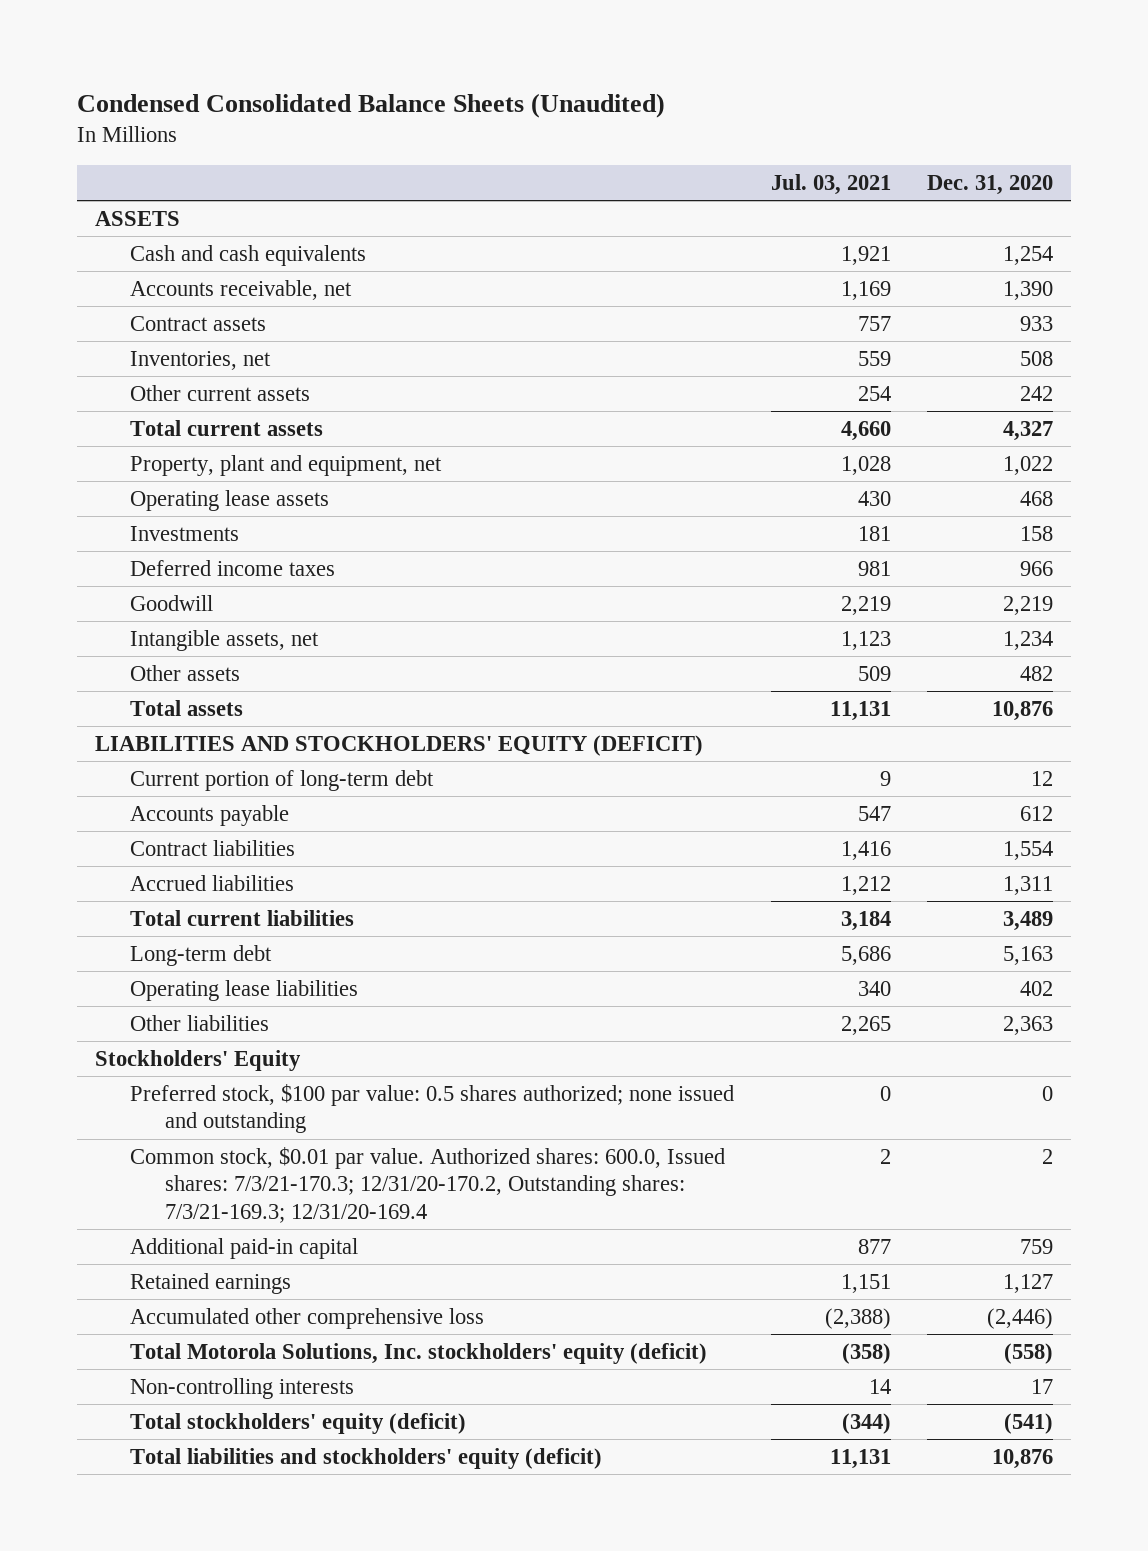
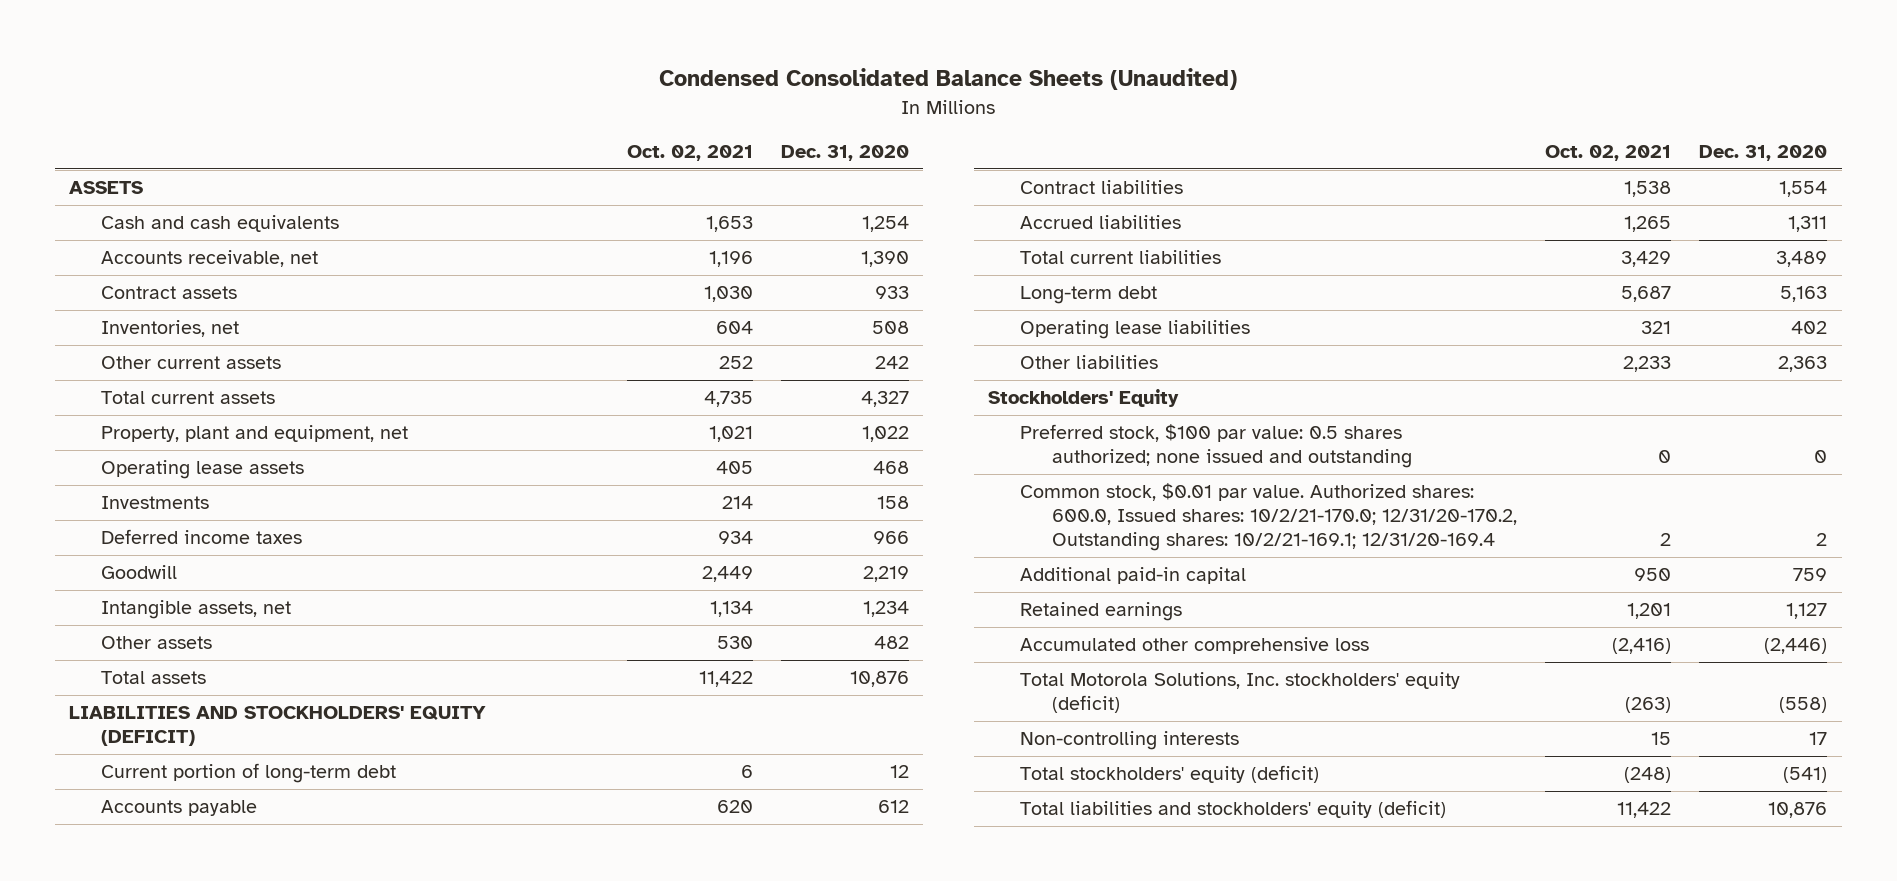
- | Jul. 03, 2021 | Dec. 31, 2020
+ | Oct. 02, 2021 | Dec. 31, 2020
- Common stock, $0.01 par value. Authorized shares: 600.0, Issued shares: 7/3/21-170.3; 12/31/20-170.2, Outstanding shares: 7/3/21-169.3; 12/31/20-169.4 | 2 | 2
+ Common stock, $0.01 par value. Authorized shares: 600.0, Issued shares: 10/2/21-170.0; 12/31/20-170.2, Outstanding shares: 10/2/21-169.1; 12/31/20-169.4 | 2 | 2

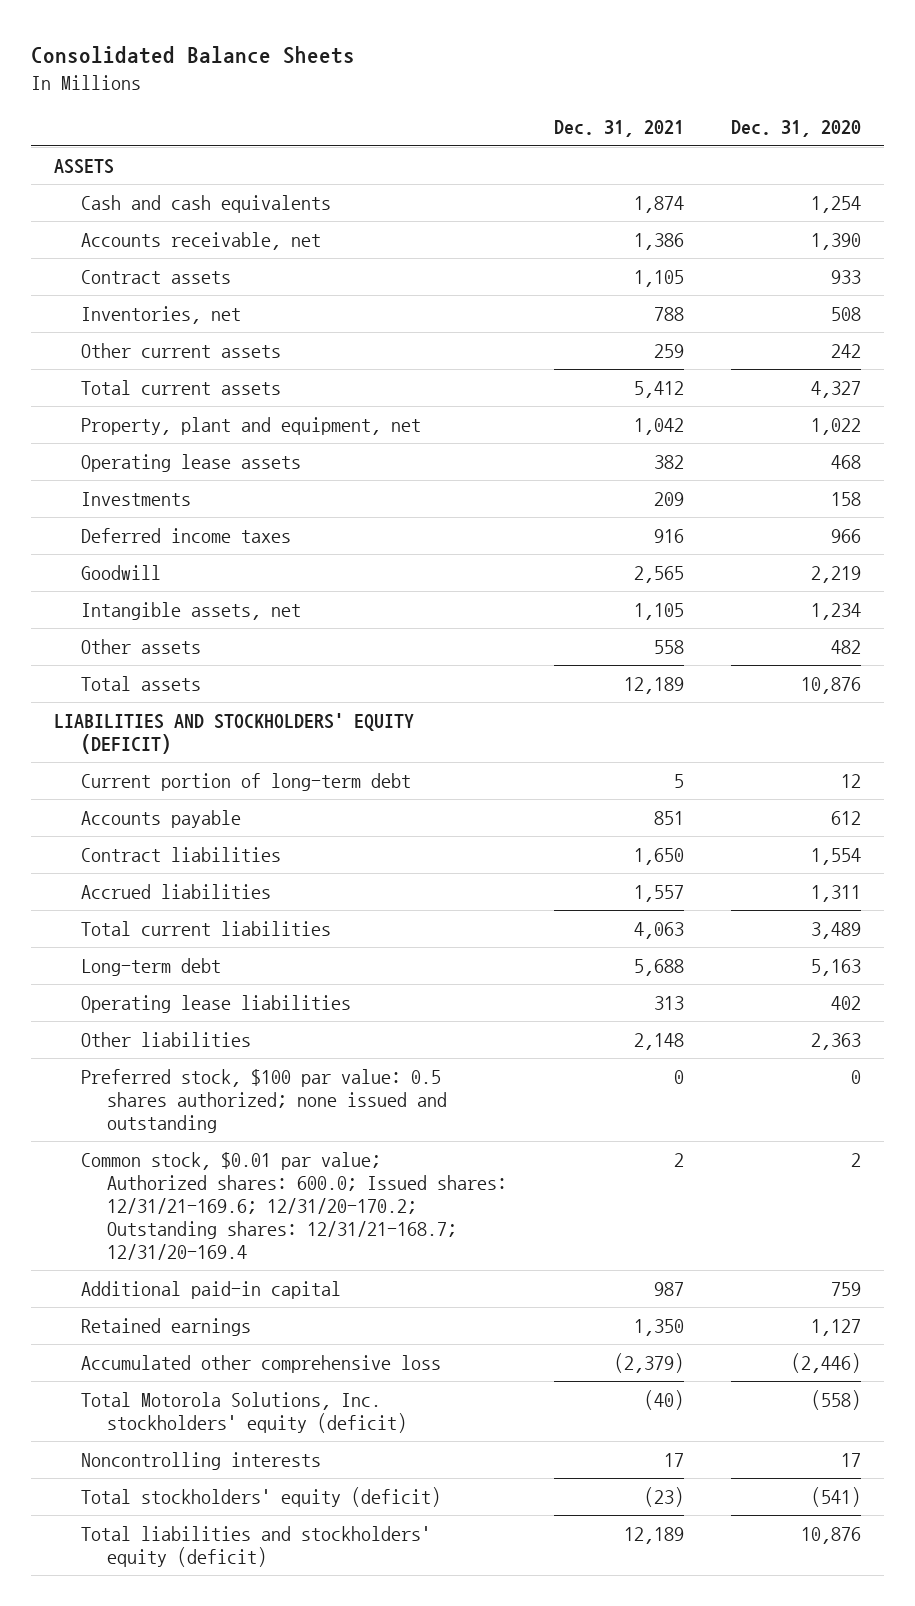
- Condensed Consolidated Balance Sheets (Unaudited)
+ Consolidated Balance Sheets
- | Oct. 02, 2021 | Dec. 31, 2020
+ | Dec. 31, 2021 | Dec. 31, 2020
- Stockholders' Equity
- Common stock, $0.01 par value. Authorized shares: 600.0, Issued shares: 10/2/21-170.0; 12/31/20-170.2, Outstanding shares: 10/2/21-169.1; 12/31/20-169.4 | 2 | 2
+ Common stock, $0.01 par value; Authorized shares: 600.0; Issued shares: 12/31/21-169.6; 12/31/20-170.2; Outstanding shares: 12/31/21-168.7; 12/31/20-169.4 | 2 | 2
- Non-controlling interests | 15 | 17
+ Noncontrolling interests | 17 | 17

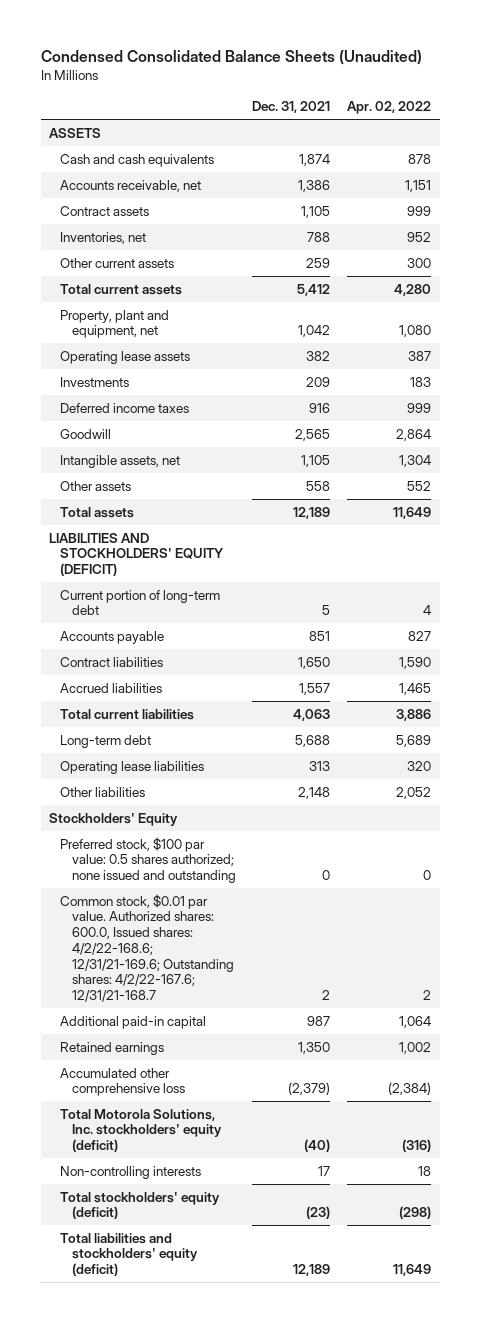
- Consolidated Balance Sheets
+ Condensed Consolidated Balance Sheets (Unaudited)
- | Dec. 31, 2021 | Dec. 31, 2020
+ | Dec. 31, 2021 | Apr. 02, 2022
+ Stockholders' Equity
- Common stock, $0.01 par value; Authorized shares: 600.0; Issued shares: 12/31/21-169.6; 12/31/20-170.2; Outstanding shares: 12/31/21-168.7; 12/31/20-169.4 | 2 | 2
+ Common stock, $0.01 par value. Authorized shares: 600.0, Issued shares: 4/2/22-168.6; 12/31/21-169.6; Outstanding shares: 4/2/22-167.6; 12/31/21-168.7 | 2 | 2
- Noncontrolling interests | 17 | 17
+ Non-controlling interests | 17 | 18

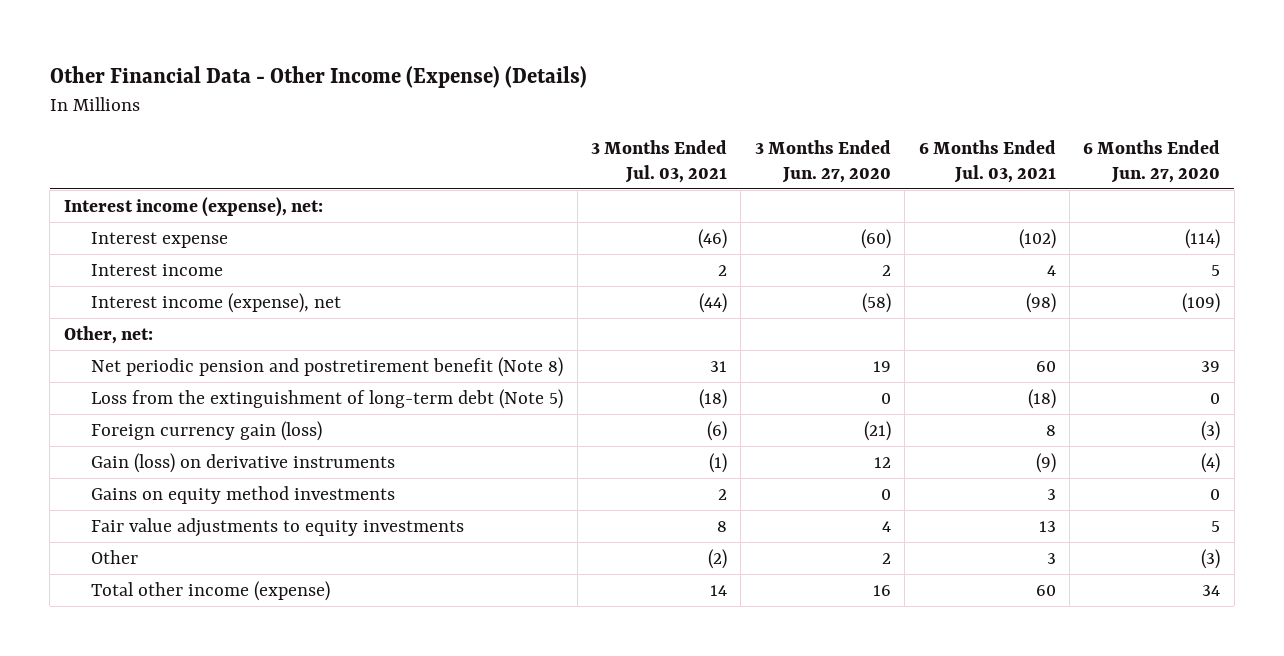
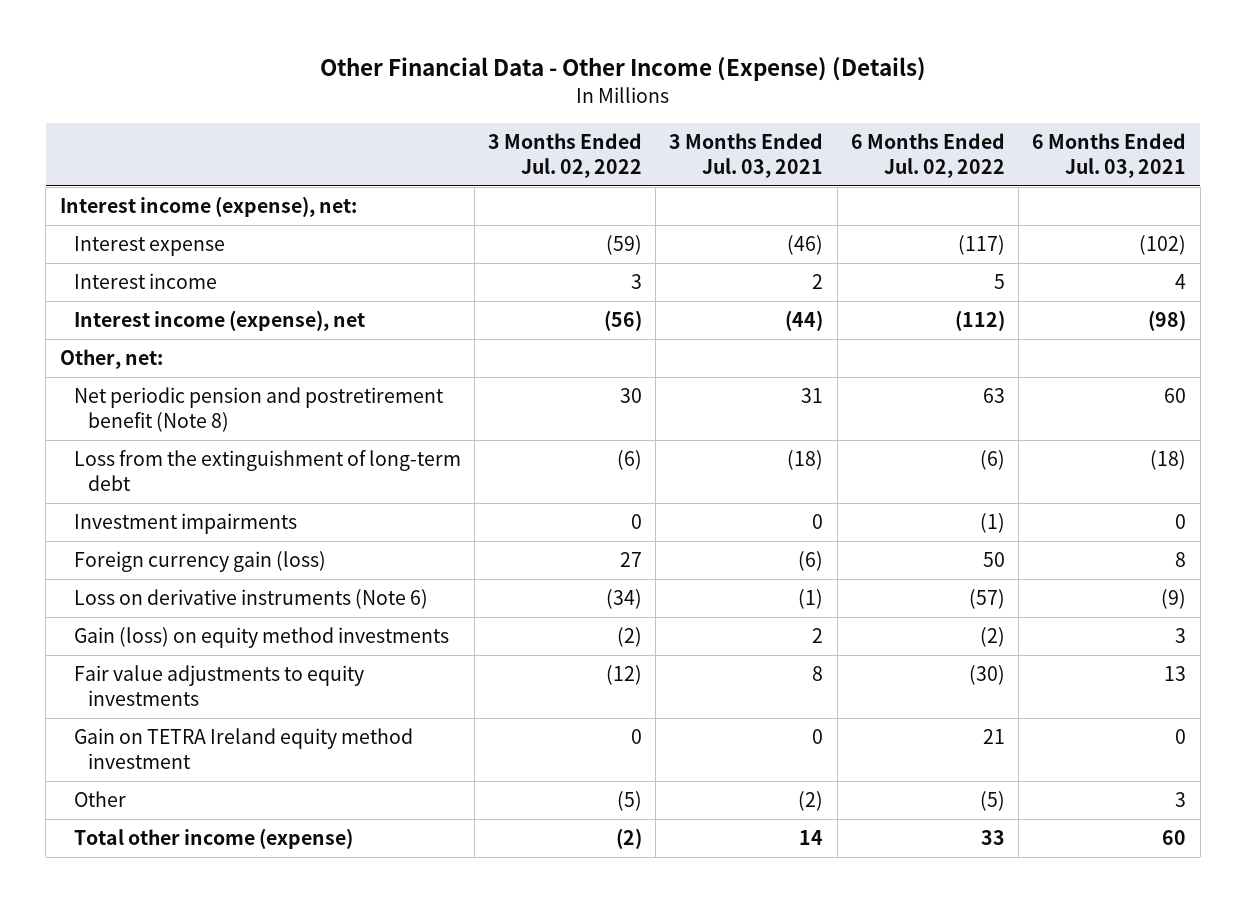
- | 3 Months Ended Jul. 03, 2021 | 3 Months Ended Jun. 27, 2020 | 6 Months Ended Jul. 03, 2021 | 6 Months Ended Jun. 27, 2020
+ | 3 Months Ended Jul. 02, 2022 | 3 Months Ended Jul. 03, 2021 | 6 Months Ended Jul. 02, 2022 | 6 Months Ended Jul. 03, 2021
- Loss from the extinguishment of long-term debt (Note 5) | (18) | 0 | (18) | 0
+ Loss from the extinguishment of long-term debt | (6) | (18) | (6) | (18)
+ Investment impairments | 0 | 0 | (1) | 0
- Gain (loss) on derivative instruments | (1) | 12 | (9) | (4)
- Gains on equity method investments | 2 | 0 | 3 | 0
+ Loss on derivative instruments (Note 6) | (34) | (1) | (57) | (9)
+ Gain (loss) on equity method investments | (2) | 2 | (2) | 3
+ Gain on TETRA Ireland equity method investment | 0 | 0 | 21 | 0

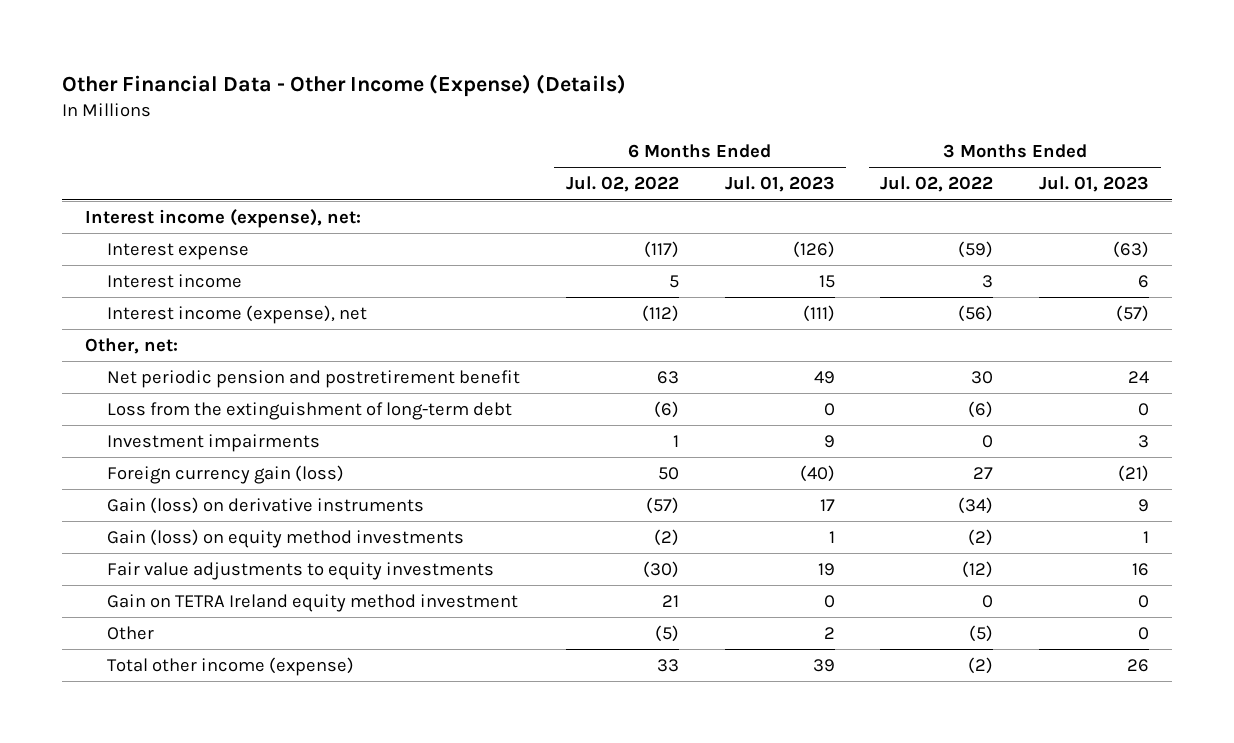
- | 3 Months Ended Jul. 02, 2022 | 3 Months Ended Jul. 03, 2021 | 6 Months Ended Jul. 02, 2022 | 6 Months Ended Jul. 03, 2021
+ | 6 Months Ended Jul. 02, 2022 | 6 Months Ended Jul. 01, 2023 | 3 Months Ended Jul. 02, 2022 | 3 Months Ended Jul. 01, 2023
- Net periodic pension and postretirement benefit (Note 8) | 30 | 31 | 63 | 60
+ Net periodic pension and postretirement benefit | 63 | 49 | 30 | 24
- Investment impairments | 0 | 0 | (1) | 0
+ Investment impairments | 1 | 9 | 0 | 3
- Loss on derivative instruments (Note 6) | (34) | (1) | (57) | (9)
+ Gain (loss) on derivative instruments | (57) | 17 | (34) | 9

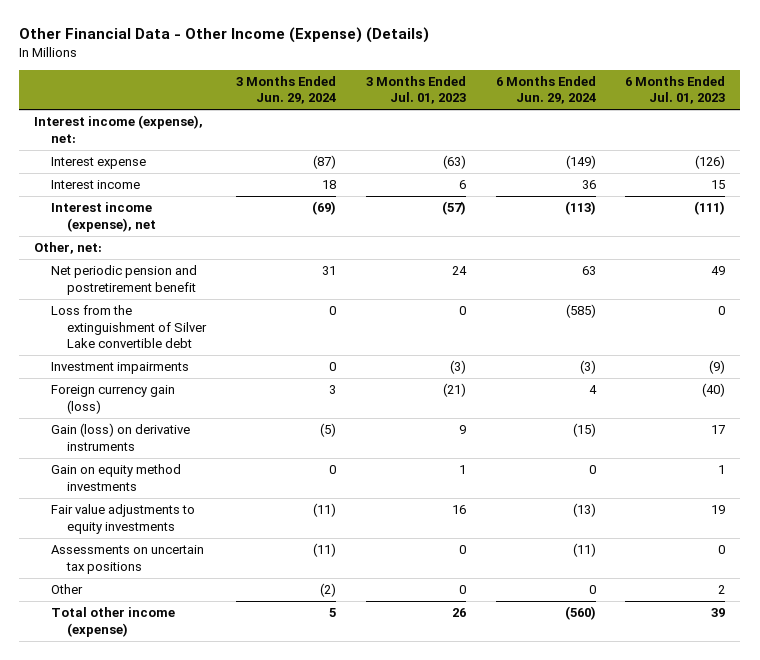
- | 6 Months Ended Jul. 02, 2022 | 6 Months Ended Jul. 01, 2023 | 3 Months Ended Jul. 02, 2022 | 3 Months Ended Jul. 01, 2023
+ | 3 Months Ended Jun. 29, 2024 | 3 Months Ended Jul. 01, 2023 | 6 Months Ended Jun. 29, 2024 | 6 Months Ended Jul. 01, 2023
- Loss from the extinguishment of long-term debt | (6) | 0 | (6) | 0
- Investment impairments | 1 | 9 | 0 | 3
+ Loss from the extinguishment of Silver Lake convertible debt | 0 | 0 | (585) | 0
+ Investment impairments | 0 | (3) | (3) | (9)
- Gain (loss) on equity method investments | (2) | 1 | (2) | 1
+ Gain on equity method investments | 0 | 1 | 0 | 1
- Gain on TETRA Ireland equity method investment | 21 | 0 | 0 | 0
+ Assessments on uncertain tax positions | (11) | 0 | (11) | 0

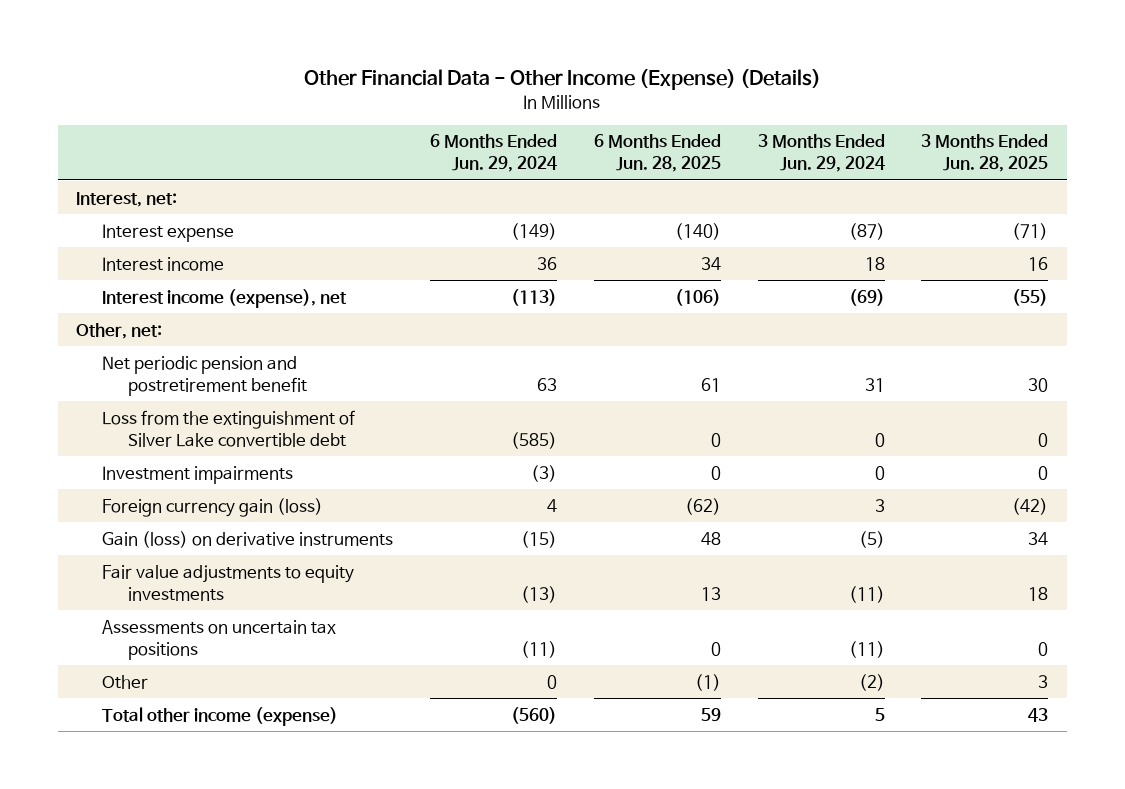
- | 3 Months Ended Jun. 29, 2024 | 3 Months Ended Jul. 01, 2023 | 6 Months Ended Jun. 29, 2024 | 6 Months Ended Jul. 01, 2023
+ | 6 Months Ended Jun. 29, 2024 | 6 Months Ended Jun. 28, 2025 | 3 Months Ended Jun. 29, 2024 | 3 Months Ended Jun. 28, 2025
- Interest income (expense), net:
+ Interest, net:
- Gain on equity method investments | 0 | 1 | 0 | 1

